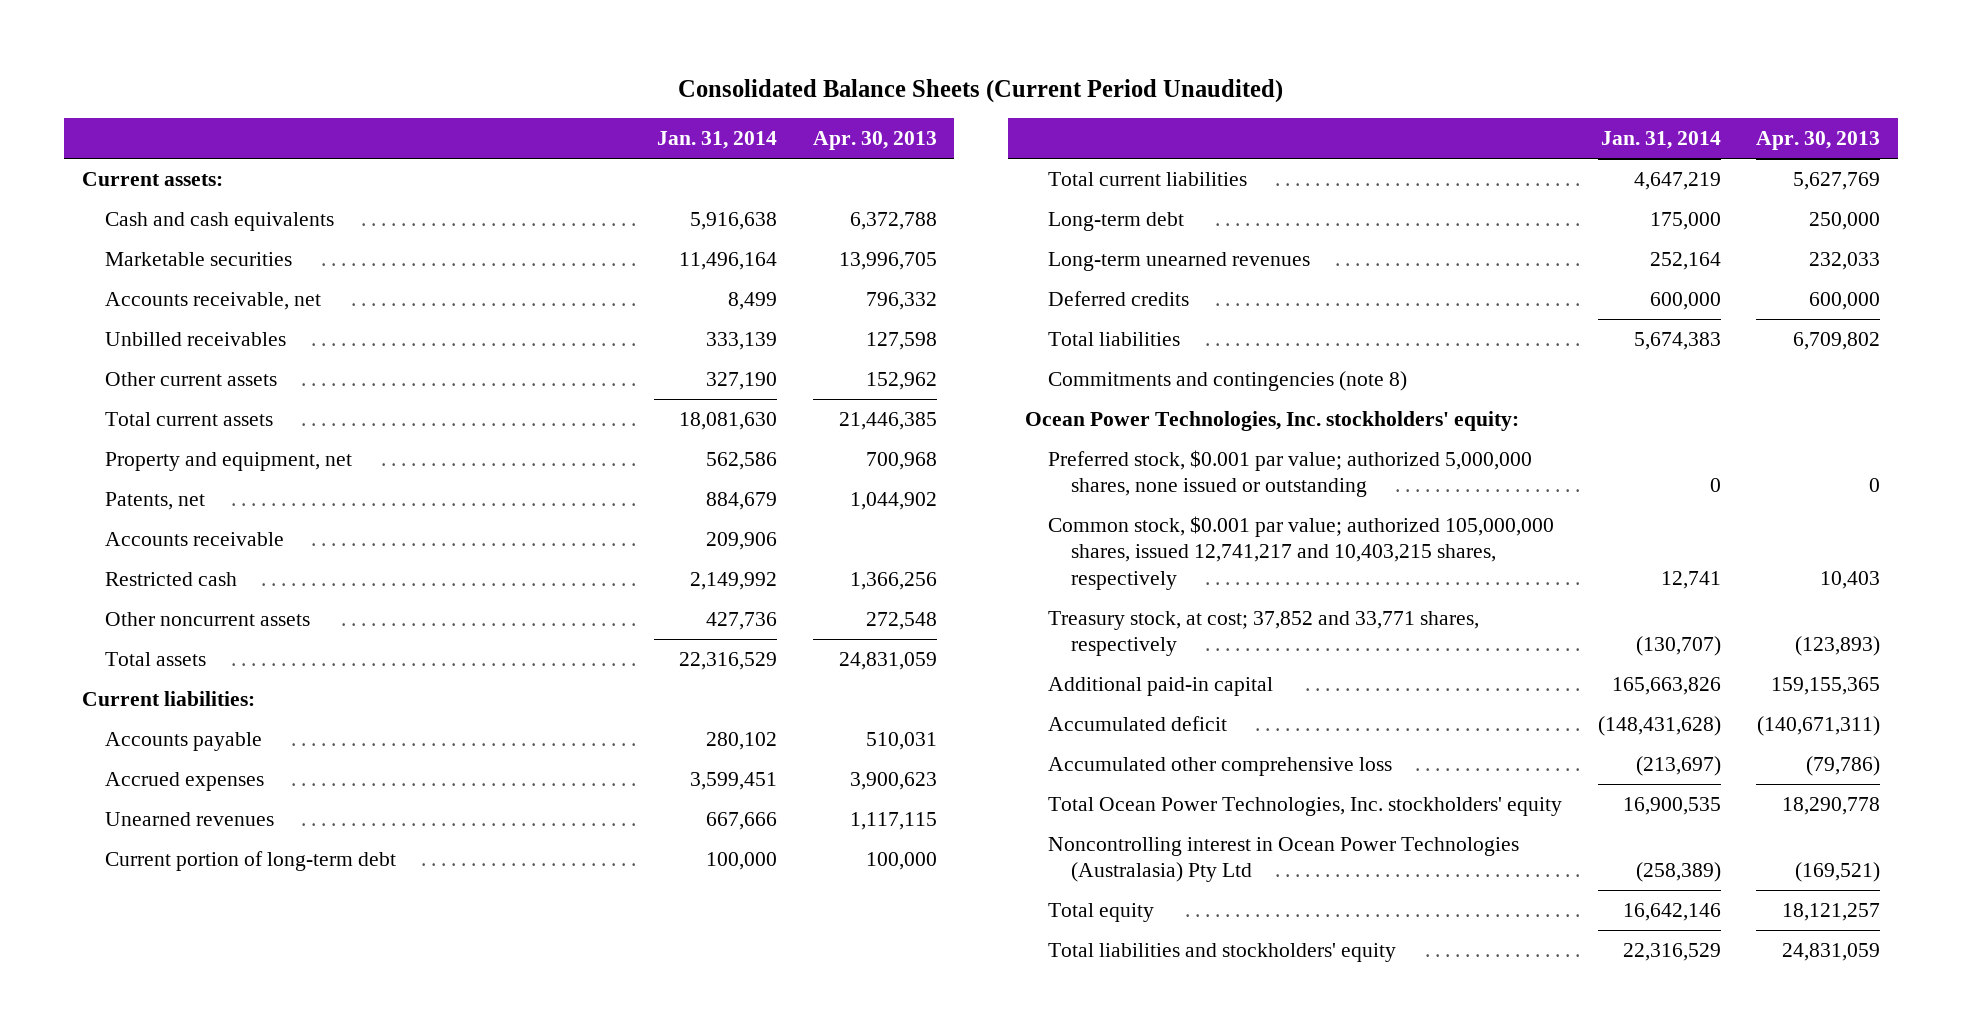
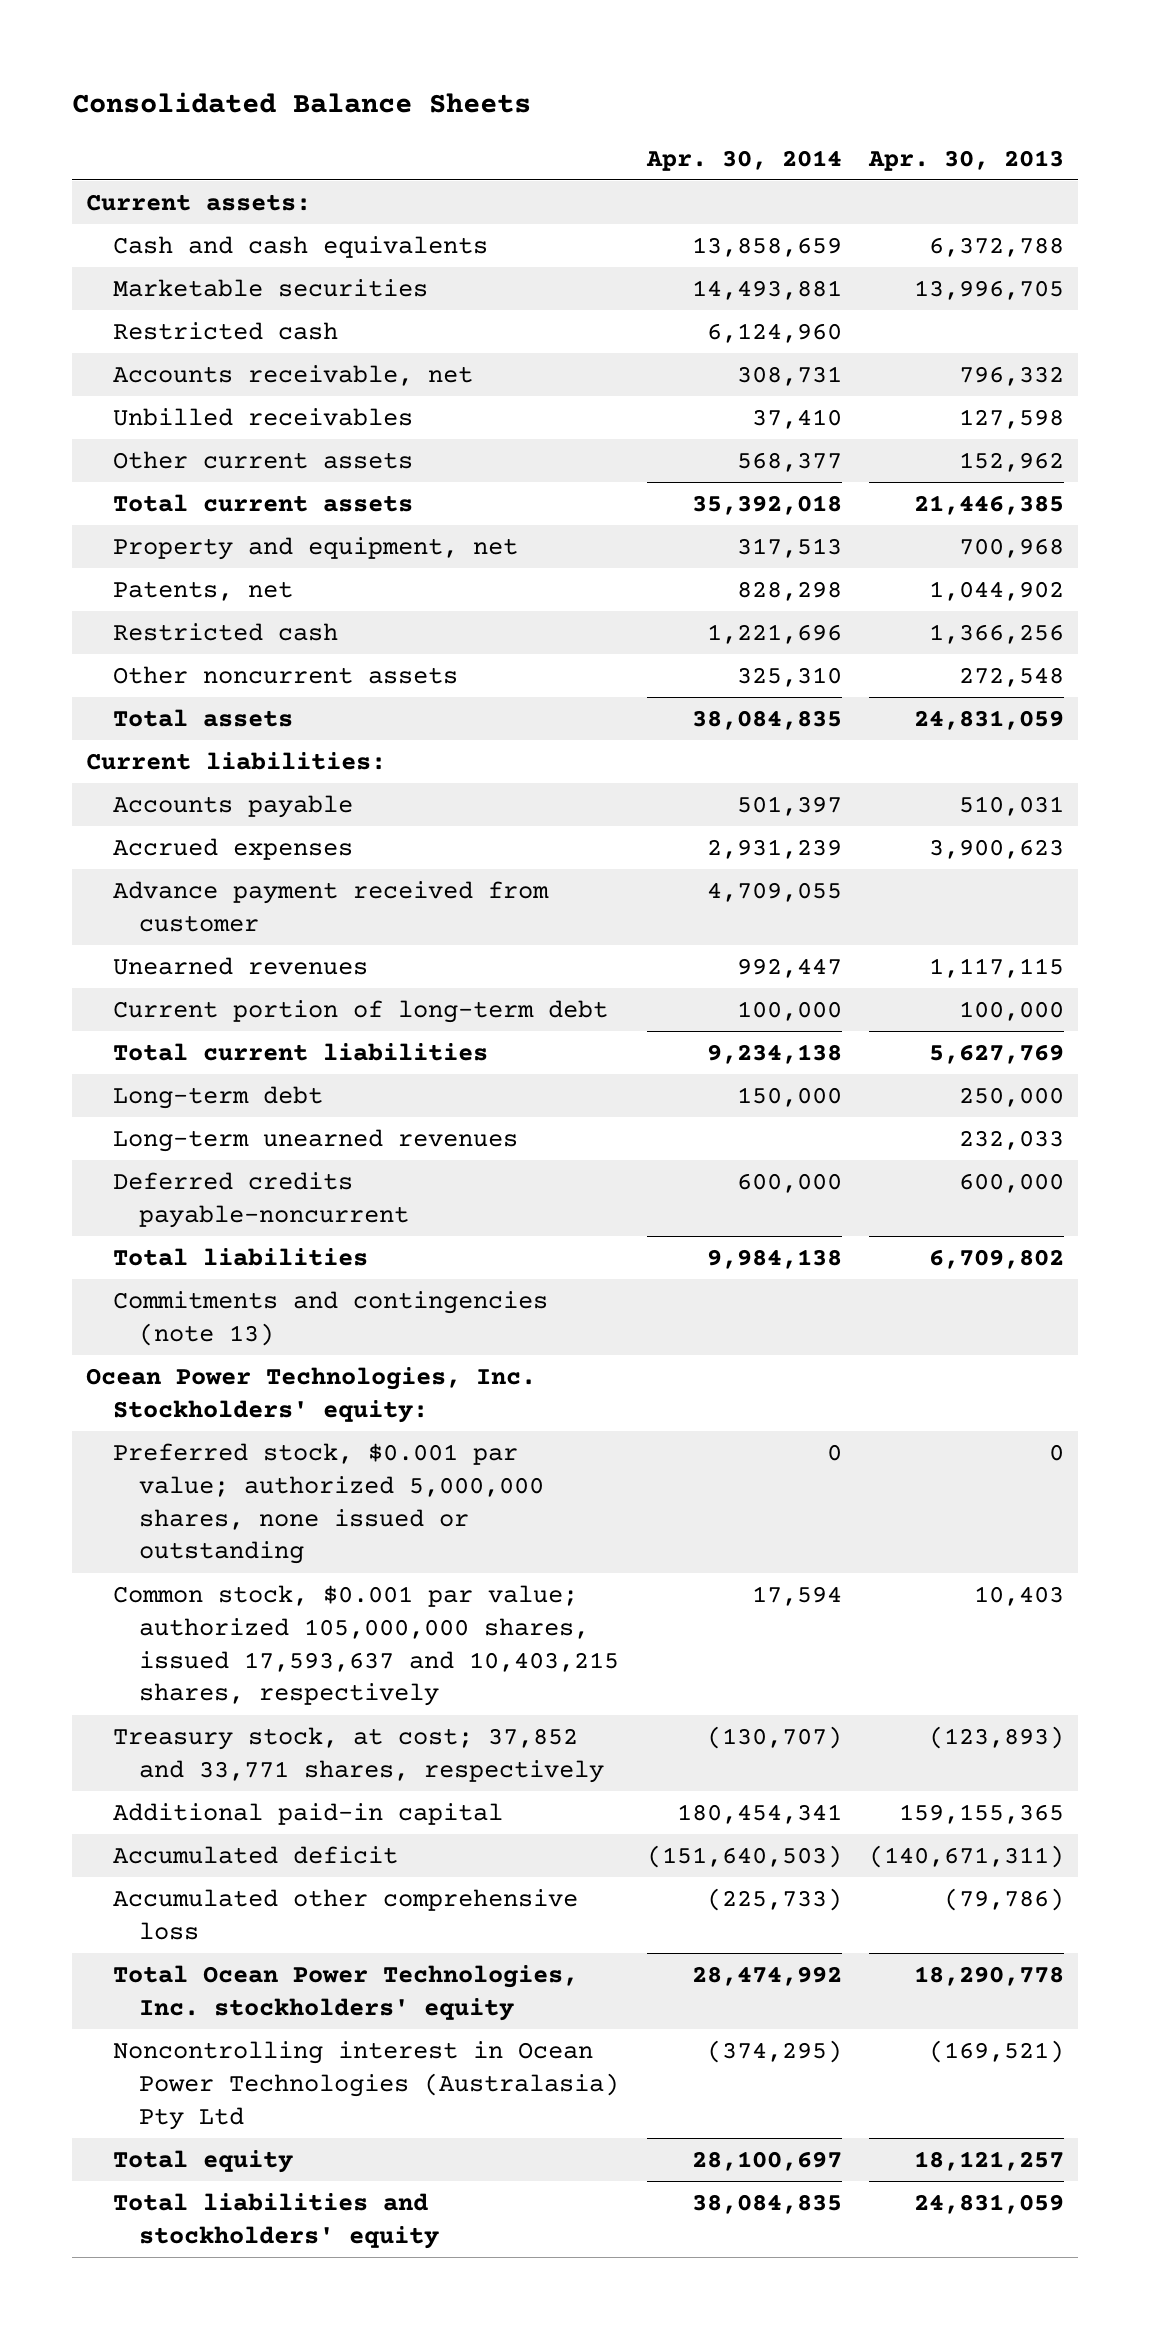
- Consolidated Balance Sheets (Current Period Unaudited)
+ Consolidated Balance Sheets
- | Jan. 31, 2014 | Apr. 30, 2013
+ | Apr. 30, 2014 | Apr. 30, 2013
+ Restricted cash | 6,124,960 |
- Accounts receivable | 209,906 |
+ Advance payment received from customer | 4,709,055 |
- Deferred credits | 600,000 | 600,000
+ Deferred credits payable-noncurrent | 600,000 | 600,000
- Commitments and contingencies (note 8)
- Ocean Power Technologies, Inc. stockholders' equity:
+ Commitments and contingencies (note 13)
+ Ocean Power Technologies, Inc. Stockholders' equity:
- Common stock, $0.001 par value; authorized 105,000,000 shares, issued 12,741,217 and 10,403,215 shares, respectively | 12,741 | 10,403
+ Common stock, $0.001 par value; authorized 105,000,000 shares, issued 17,593,637 and 10,403,215 shares, respectively | 17,594 | 10,403

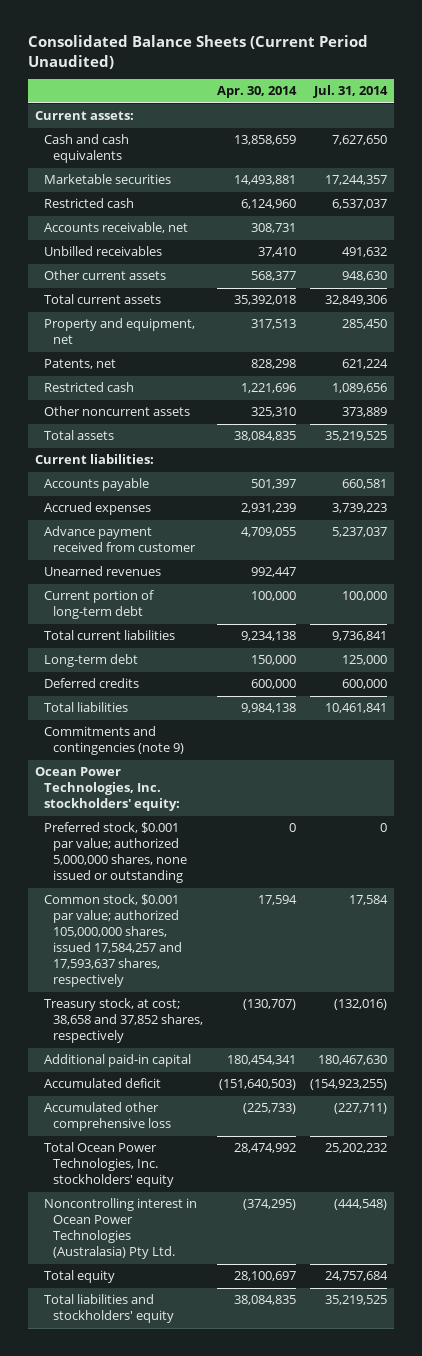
- Consolidated Balance Sheets
+ Consolidated Balance Sheets (Current Period Unaudited)
- | Apr. 30, 2014 | Apr. 30, 2013
+ | Apr. 30, 2014 | Jul. 31, 2014
- Long-term unearned revenues | | 232,033
- Deferred credits payable-noncurrent | 600,000 | 600,000
+ Deferred credits | 600,000 | 600,000
- Commitments and contingencies (note 13)
- Ocean Power Technologies, Inc. Stockholders' equity:
+ Commitments and contingencies (note 9)
+ Ocean Power Technologies, Inc. stockholders' equity:
- Common stock, $0.001 par value; authorized 105,000,000 shares, issued 17,593,637 and 10,403,215 shares, respectively | 17,594 | 10,403
- Treasury stock, at cost; 37,852 and 33,771 shares, respectively | (130,707) | (123,893)
+ Common stock, $0.001 par value; authorized 105,000,000 shares, issued 17,584,257 and 17,593,637 shares, respectively | 17,594 | 17,584
+ Treasury stock, at cost; 38,658 and 37,852 shares, respectively | (130,707) | (132,016)
- Noncontrolling interest in Ocean Power Technologies (Australasia) Pty Ltd | (374,295) | (169,521)
+ Noncontrolling interest in Ocean Power Technologies (Australasia) Pty Ltd. | (374,295) | (444,548)

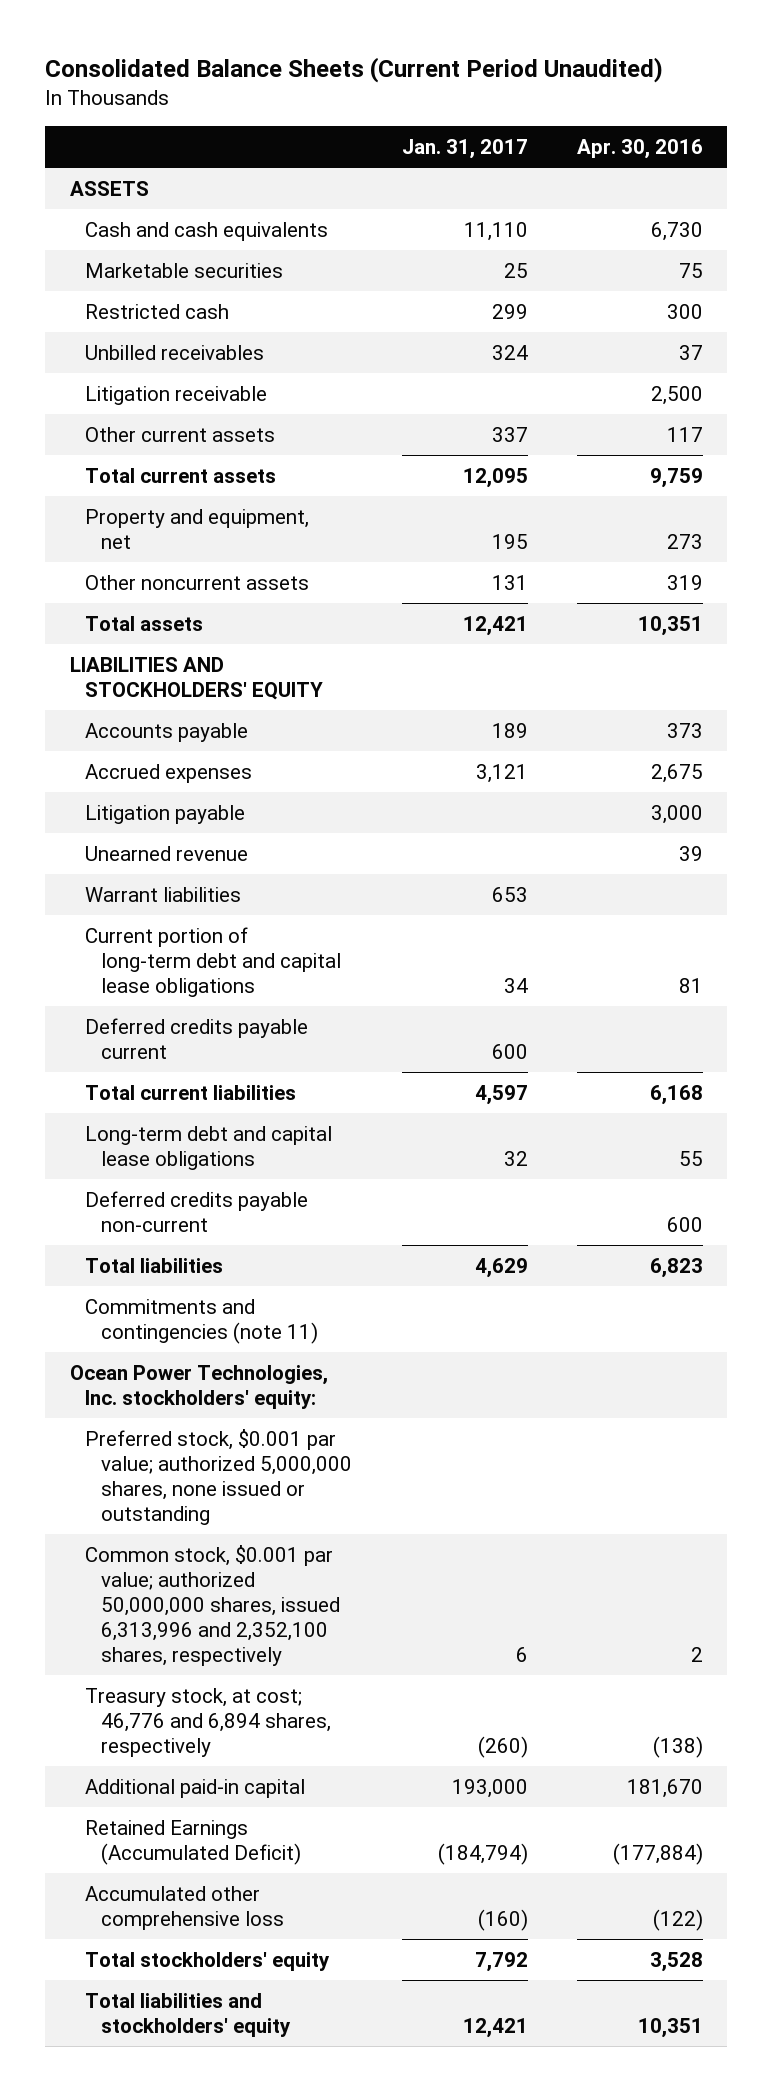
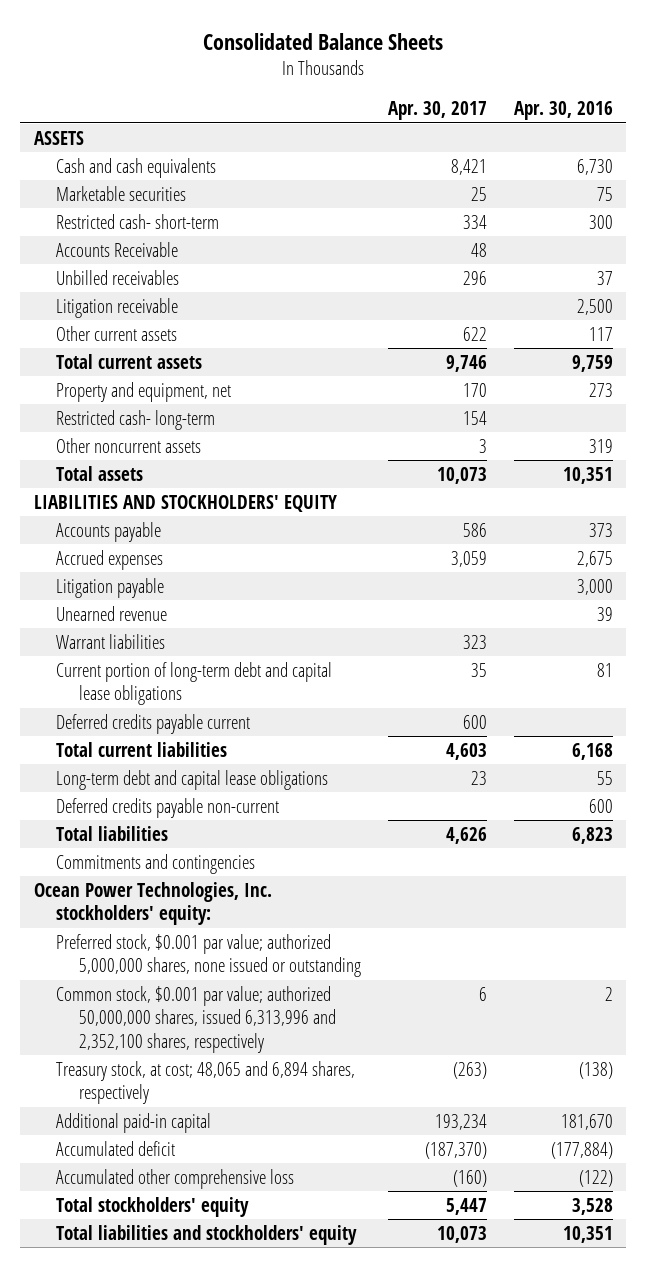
- Consolidated Balance Sheets (Current Period Unaudited)
+ Consolidated Balance Sheets
- | Jan. 31, 2017 | Apr. 30, 2016
+ | Apr. 30, 2017 | Apr. 30, 2016
- Restricted cash | 299 | 300
+ Restricted cash- short-term | 334 | 300
+ Accounts Receivable | 48 |
+ Restricted cash- long-term | 154 |
- Commitments and contingencies (note 11)
+ Commitments and contingencies
- Treasury stock, at cost; 46,776 and 6,894 shares, respectively | (260) | (138)
+ Treasury stock, at cost; 48,065 and 6,894 shares, respectively | (263) | (138)
- Retained Earnings (Accumulated Deficit) | (184,794) | (177,884)
+ Accumulated deficit | (187,370) | (177,884)

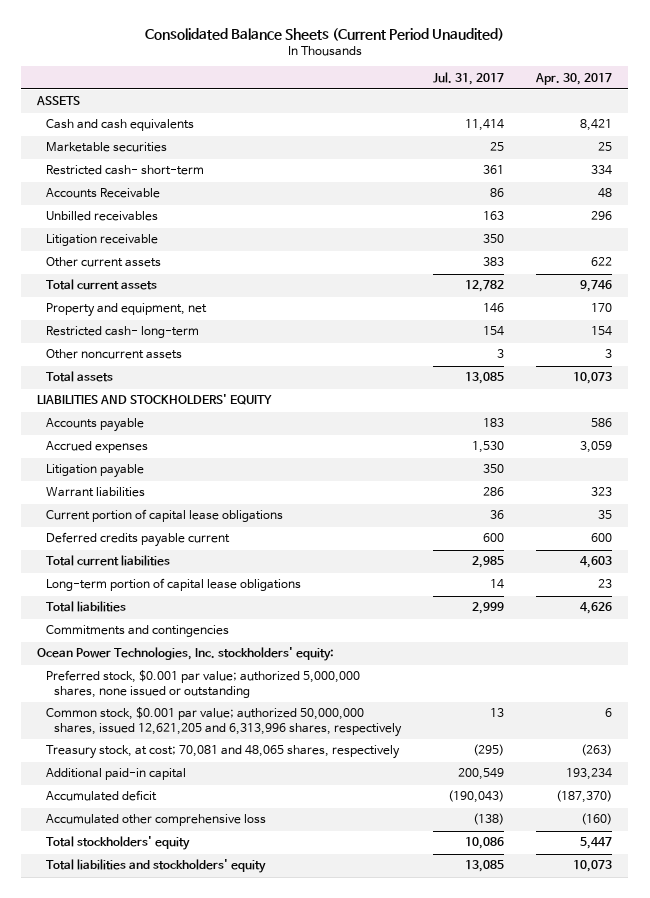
- Consolidated Balance Sheets
+ Consolidated Balance Sheets (Current Period Unaudited)
- | Apr. 30, 2017 | Apr. 30, 2016
+ | Jul. 31, 2017 | Apr. 30, 2017
- Unearned revenue | | 39
- Current portion of long-term debt and capital lease obligations | 35 | 81
+ Current portion of capital lease obligations | 36 | 35
- Long-term debt and capital lease obligations | 23 | 55
- Deferred credits payable non-current | | 600
+ Long-term portion of capital lease obligations | 14 | 23
- Common stock, $0.001 par value; authorized 50,000,000 shares, issued 6,313,996 and 2,352,100 shares, respectively | 6 | 2
- Treasury stock, at cost; 48,065 and 6,894 shares, respectively | (263) | (138)
+ Common stock, $0.001 par value; authorized 50,000,000 shares, issued 12,621,205 and 6,313,996 shares, respectively | 13 | 6
+ Treasury stock, at cost; 70,081 and 48,065 shares, respectively | (295) | (263)

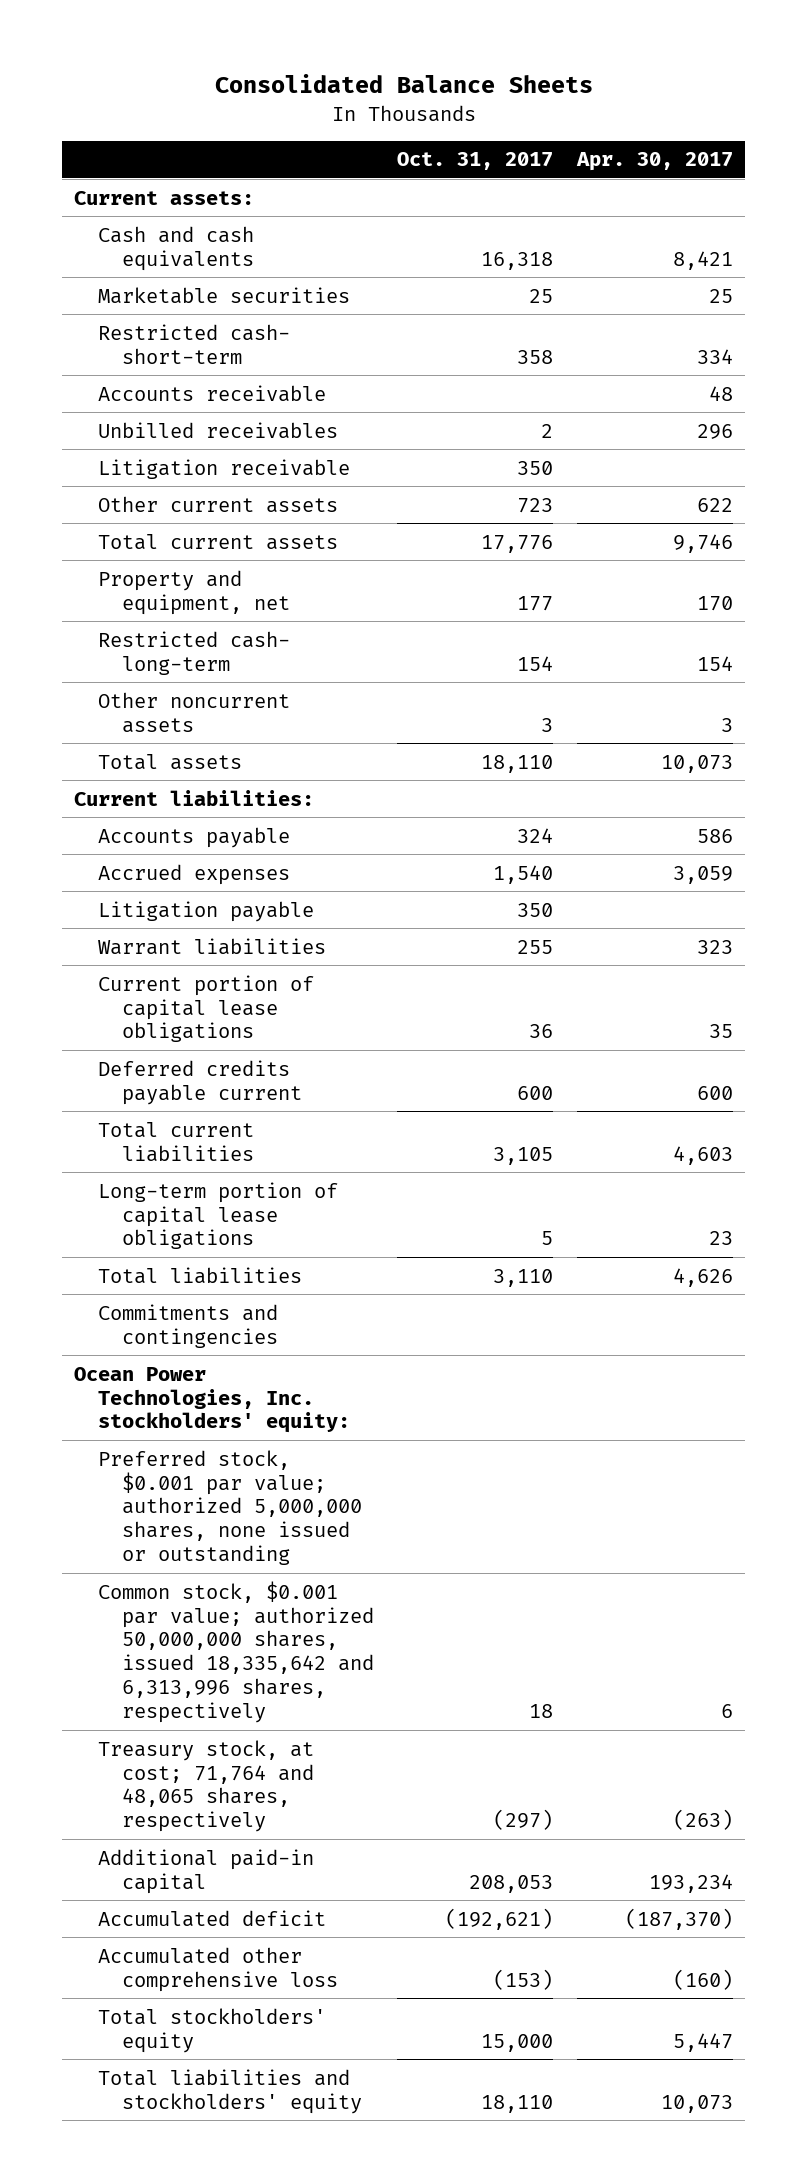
- Consolidated Balance Sheets (Current Period Unaudited)
+ Consolidated Balance Sheets
- | Jul. 31, 2017 | Apr. 30, 2017
+ | Oct. 31, 2017 | Apr. 30, 2017
- ASSETS
+ Current assets:
- Accounts Receivable | 86 | 48
+ Accounts receivable | | 48
- LIABILITIES AND STOCKHOLDERS' EQUITY
+ Current liabilities:
- Common stock, $0.001 par value; authorized 50,000,000 shares, issued 12,621,205 and 6,313,996 shares, respectively | 13 | 6
- Treasury stock, at cost; 70,081 and 48,065 shares, respectively | (295) | (263)
+ Common stock, $0.001 par value; authorized 50,000,000 shares, issued 18,335,642 and 6,313,996 shares, respectively | 18 | 6
+ Treasury stock, at cost; 71,764 and 48,065 shares, respectively | (297) | (263)

